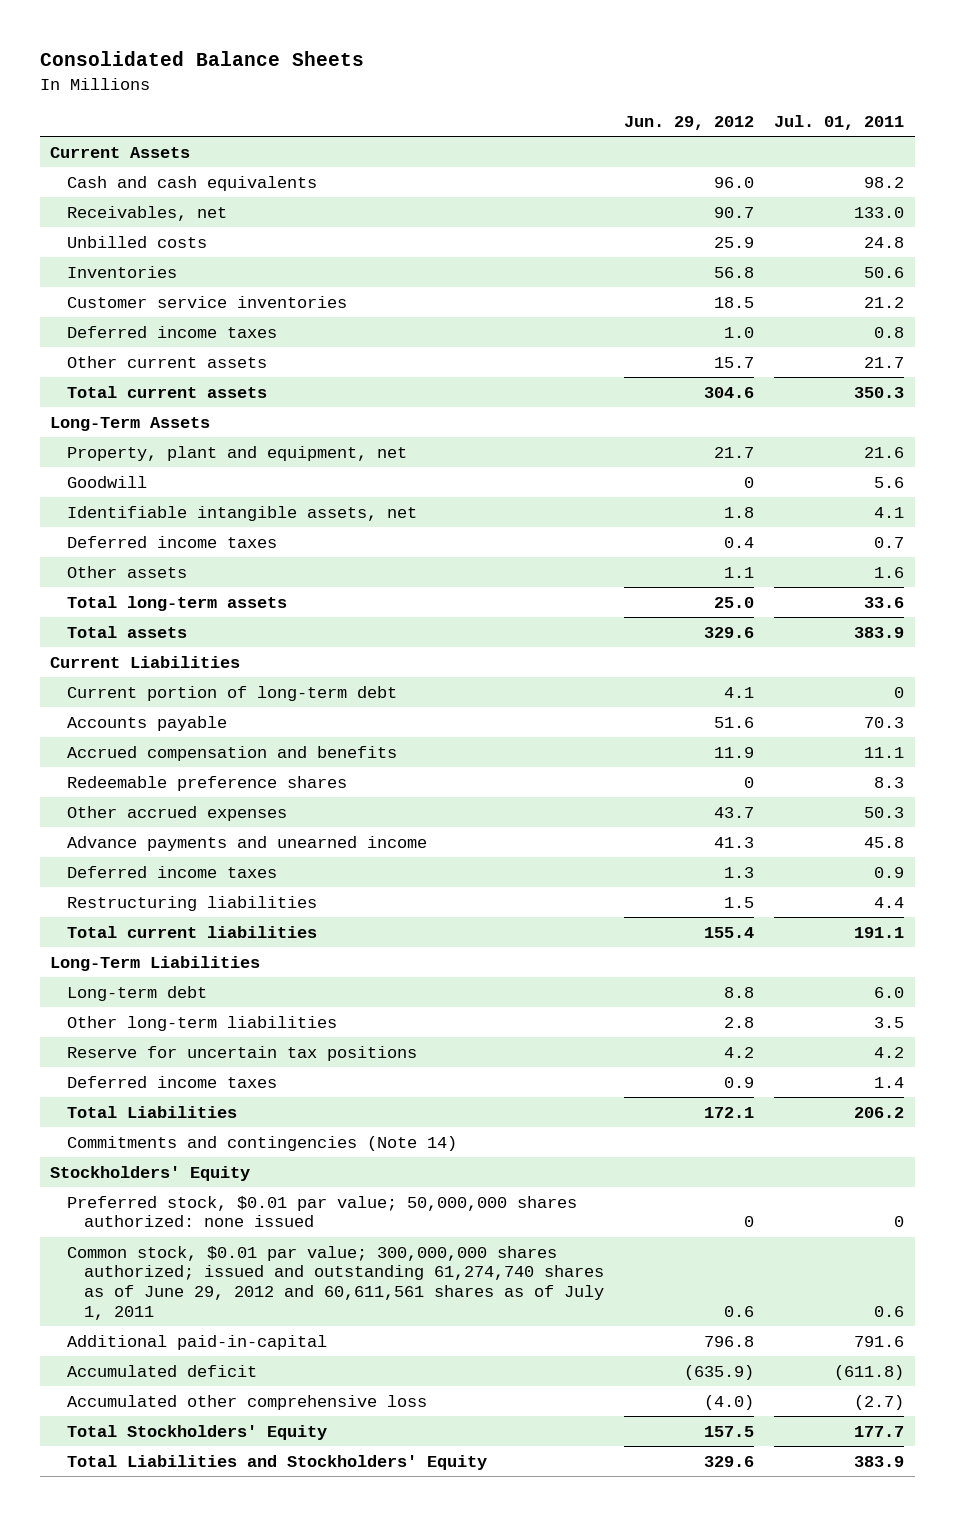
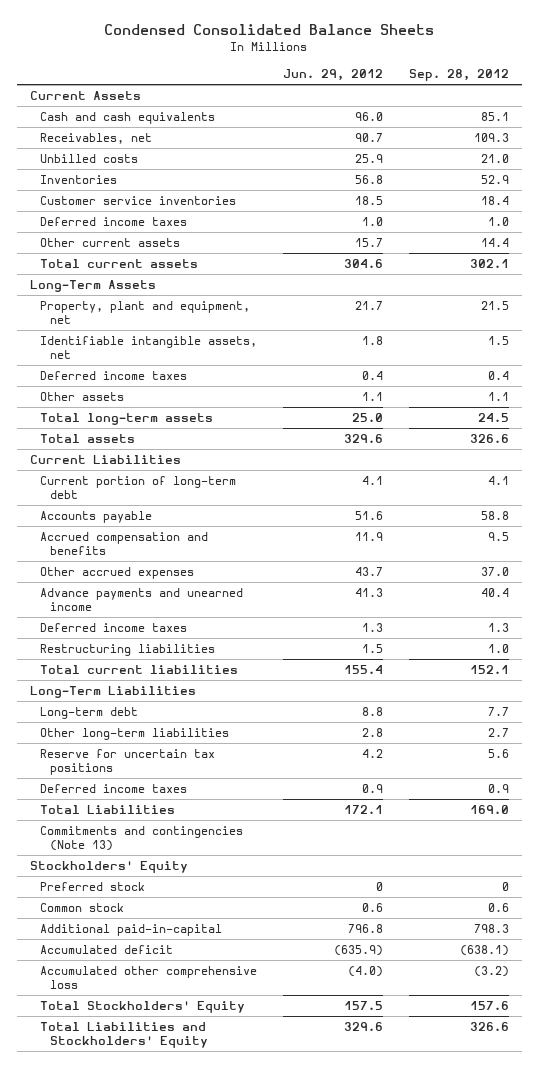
- Consolidated Balance Sheets
+ Condensed Consolidated Balance Sheets
- | Jun. 29, 2012 | Jul. 01, 2011
+ | Jun. 29, 2012 | Sep. 28, 2012
- Goodwill | 0 | 5.6
- Redeemable preference shares | 0 | 8.3
- Commitments and contingencies (Note 14)
+ Commitments and contingencies (Note 13)
- Preferred stock, $0.01 par value; 50,000,000 shares authorized: none issued | 0 | 0
- Common stock, $0.01 par value; 300,000,000 shares authorized; issued and outstanding 61,274,740 shares as of June 29, 2012 and 60,611,561 shares as of July 1, 2011 | 0.6 | 0.6
+ Preferred stock | 0 | 0
+ Common stock | 0.6 | 0.6

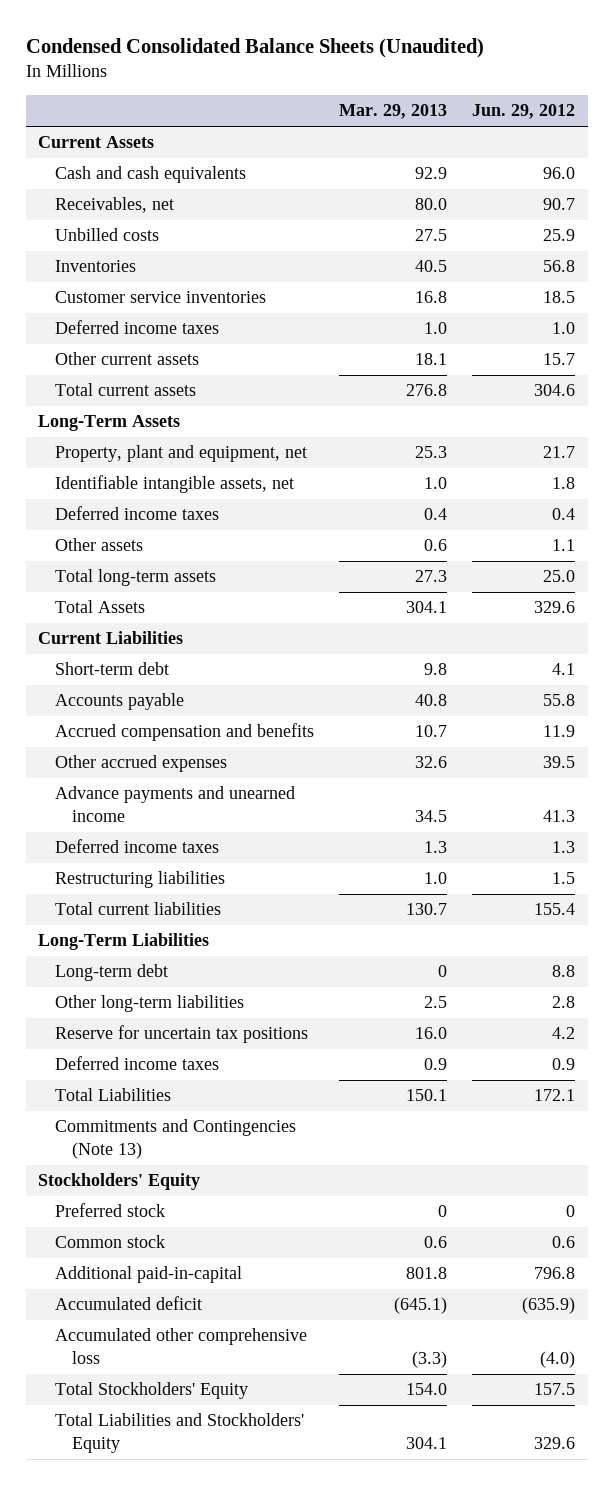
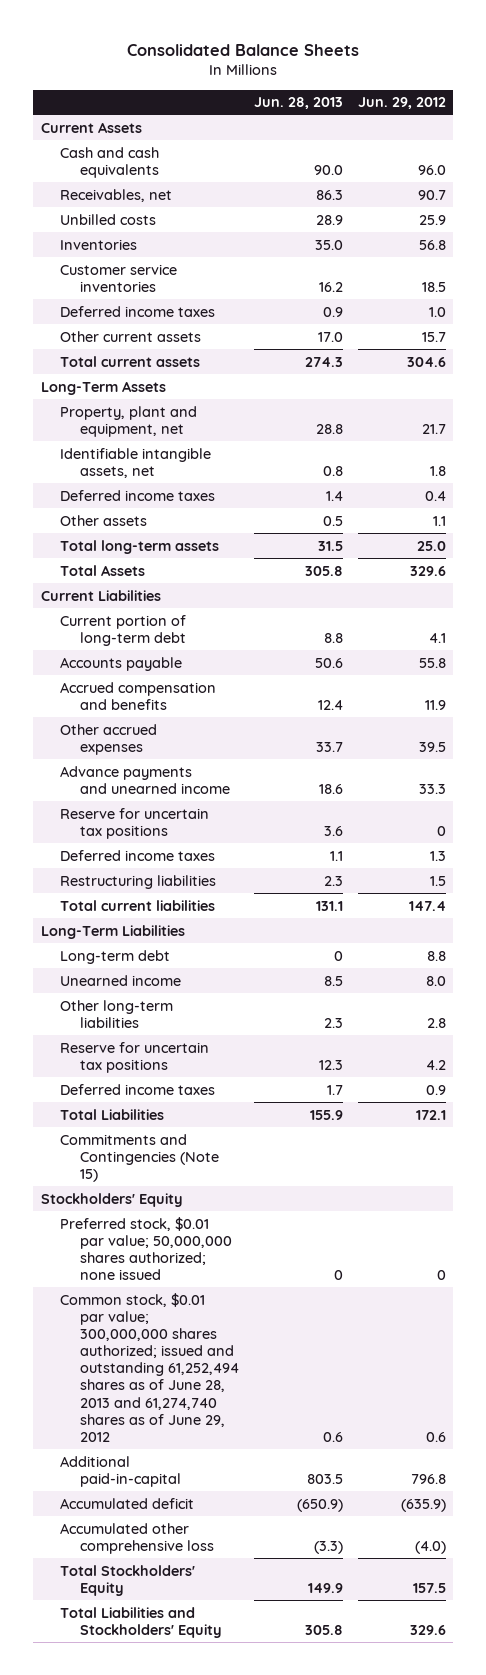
- Condensed Consolidated Balance Sheets (Unaudited)
+ Consolidated Balance Sheets
- | Mar. 29, 2013 | Jun. 29, 2012
+ | Jun. 28, 2013 | Jun. 29, 2012
- Short-term debt | 9.8 | 4.1
+ Current portion of long-term debt | 8.8 | 4.1
- Advance payments and unearned income | 34.5 | 41.3
+ Advance payments and unearned income | 18.6 | 33.3
+ Reserve for uncertain tax positions | 3.6 | 0
- Total current liabilities | 130.7 | 155.4
+ Total current liabilities | 131.1 | 147.4
+ Unearned income | 8.5 | 8.0
- Commitments and Contingencies (Note 13)
+ Commitments and Contingencies (Note 15)
- Preferred stock | 0 | 0
- Common stock | 0.6 | 0.6
+ Preferred stock, $0.01 par value; 50,000,000 shares authorized; none issued | 0 | 0
+ Common stock, $0.01 par value; 300,000,000 shares authorized; issued and outstanding 61,252,494 shares as of June 28, 2013 and 61,274,740 shares as of June 29, 2012 | 0.6 | 0.6

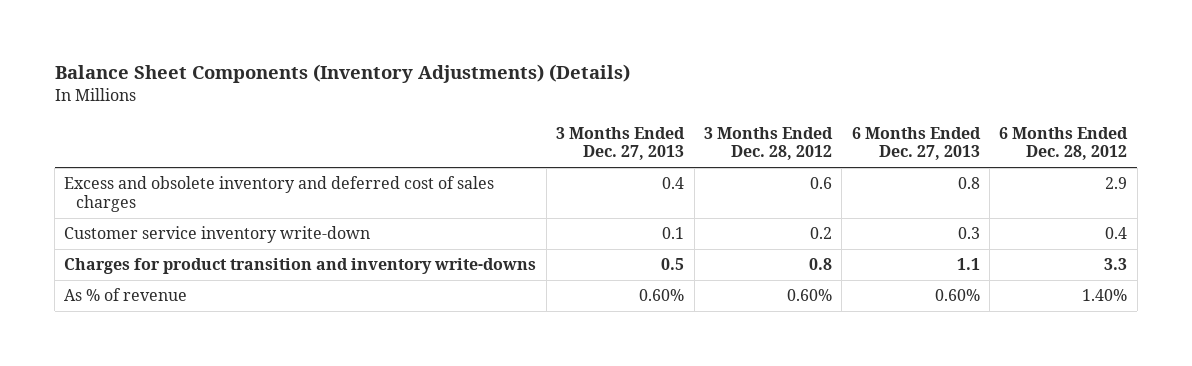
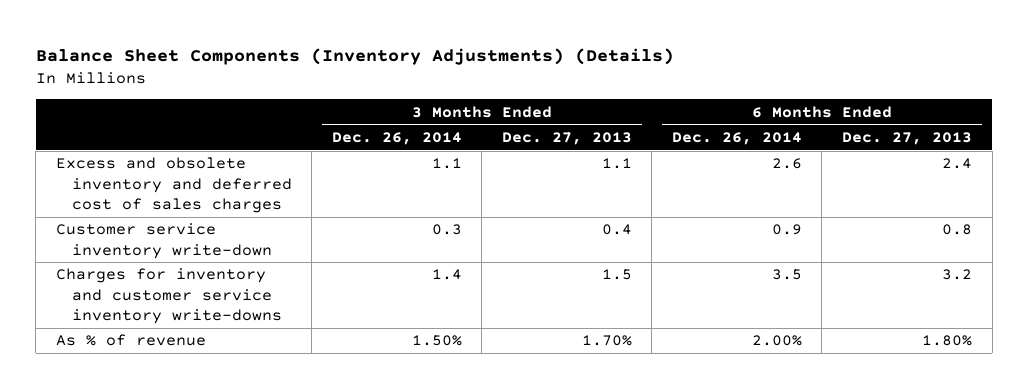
- | 3 Months Ended Dec. 27, 2013 | 3 Months Ended Dec. 28, 2012 | 6 Months Ended Dec. 27, 2013 | 6 Months Ended Dec. 28, 2012
+ | 3 Months Ended Dec. 26, 2014 | 3 Months Ended Dec. 27, 2013 | 6 Months Ended Dec. 26, 2014 | 6 Months Ended Dec. 27, 2013
- Excess and obsolete inventory and deferred cost of sales charges | 0.4 | 0.6 | 0.8 | 2.9
- Customer service inventory write-down | 0.1 | 0.2 | 0.3 | 0.4
- Charges for product transition and inventory write-downs | 0.5 | 0.8 | 1.1 | 3.3
- As % of revenue | 0.60% | 0.60% | 0.60% | 1.40%
+ Excess and obsolete inventory and deferred cost of sales charges | 1.1 | 1.1 | 2.6 | 2.4
+ Customer service inventory write-down | 0.3 | 0.4 | 0.9 | 0.8
+ Charges for inventory and customer service inventory write-downs | 1.4 | 1.5 | 3.5 | 3.2
+ As % of revenue | 1.50% | 1.70% | 2.00% | 1.80%

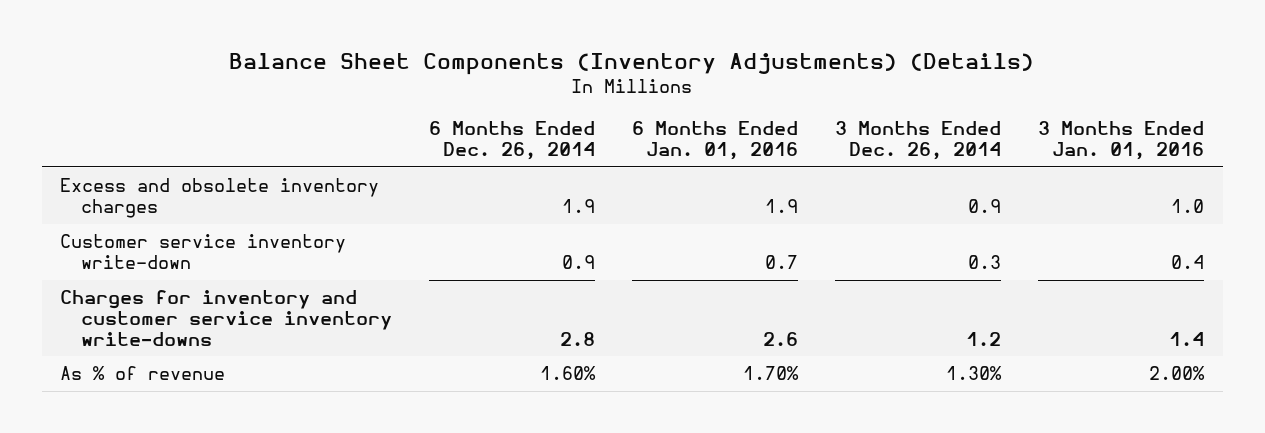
- | 3 Months Ended Dec. 26, 2014 | 3 Months Ended Dec. 27, 2013 | 6 Months Ended Dec. 26, 2014 | 6 Months Ended Dec. 27, 2013
+ | 6 Months Ended Dec. 26, 2014 | 6 Months Ended Jan. 01, 2016 | 3 Months Ended Dec. 26, 2014 | 3 Months Ended Jan. 01, 2016
- Excess and obsolete inventory and deferred cost of sales charges | 1.1 | 1.1 | 2.6 | 2.4
+ Excess and obsolete inventory charges | 1.9 | 1.9 | 0.9 | 1.0
- Charges for inventory and customer service inventory write-downs | 1.4 | 1.5 | 3.5 | 3.2
- As % of revenue | 1.50% | 1.70% | 2.00% | 1.80%
+ Charges for inventory and customer service inventory write-downs | 2.8 | 2.6 | 1.2 | 1.4
+ As % of revenue | 1.60% | 1.70% | 1.30% | 2.00%

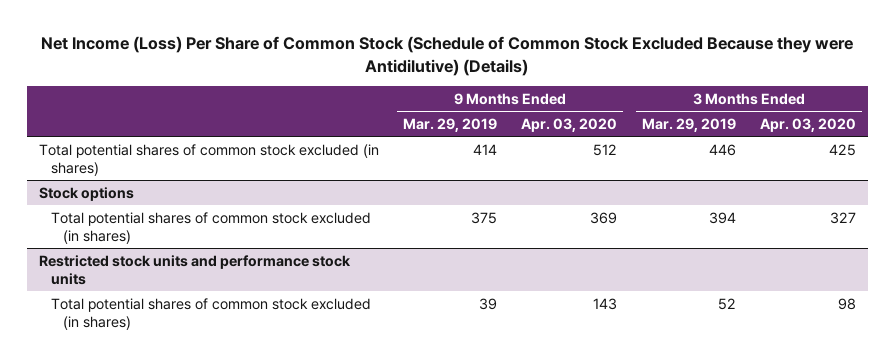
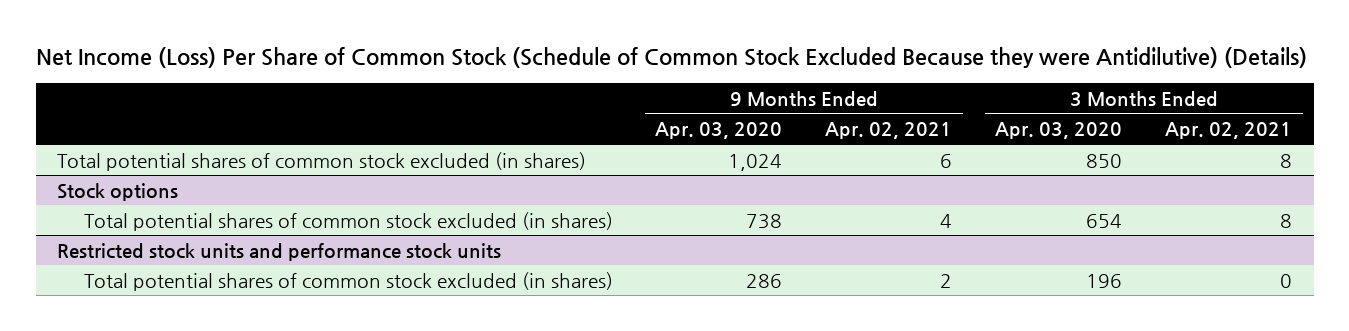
- | 9 Months Ended Mar. 29, 2019 | 9 Months Ended Apr. 03, 2020 | 3 Months Ended Mar. 29, 2019 | 3 Months Ended Apr. 03, 2020
+ | 9 Months Ended Apr. 03, 2020 | 9 Months Ended Apr. 02, 2021 | 3 Months Ended Apr. 03, 2020 | 3 Months Ended Apr. 02, 2021
- Total potential shares of common stock excluded (in shares) | 414 | 512 | 446 | 425
+ Total potential shares of common stock excluded (in shares) | 1,024 | 6 | 850 | 8
@ Stock options
- Total potential shares of common stock excluded (in shares) | 375 | 369 | 394 | 327
+ Total potential shares of common stock excluded (in shares) | 738 | 4 | 654 | 8
@ Restricted stock units and performance stock units
- Total potential shares of common stock excluded (in shares) | 39 | 143 | 52 | 98
+ Total potential shares of common stock excluded (in shares) | 286 | 2 | 196 | 0

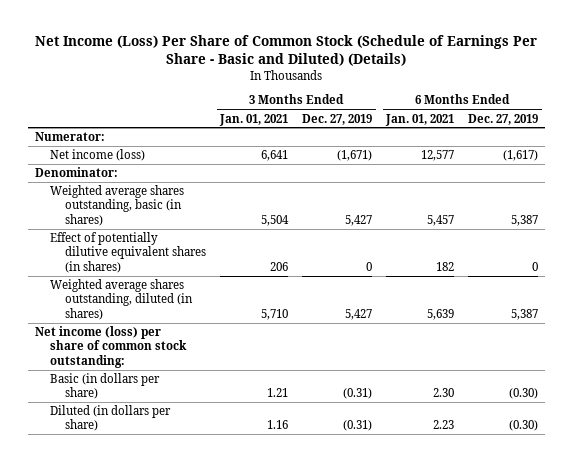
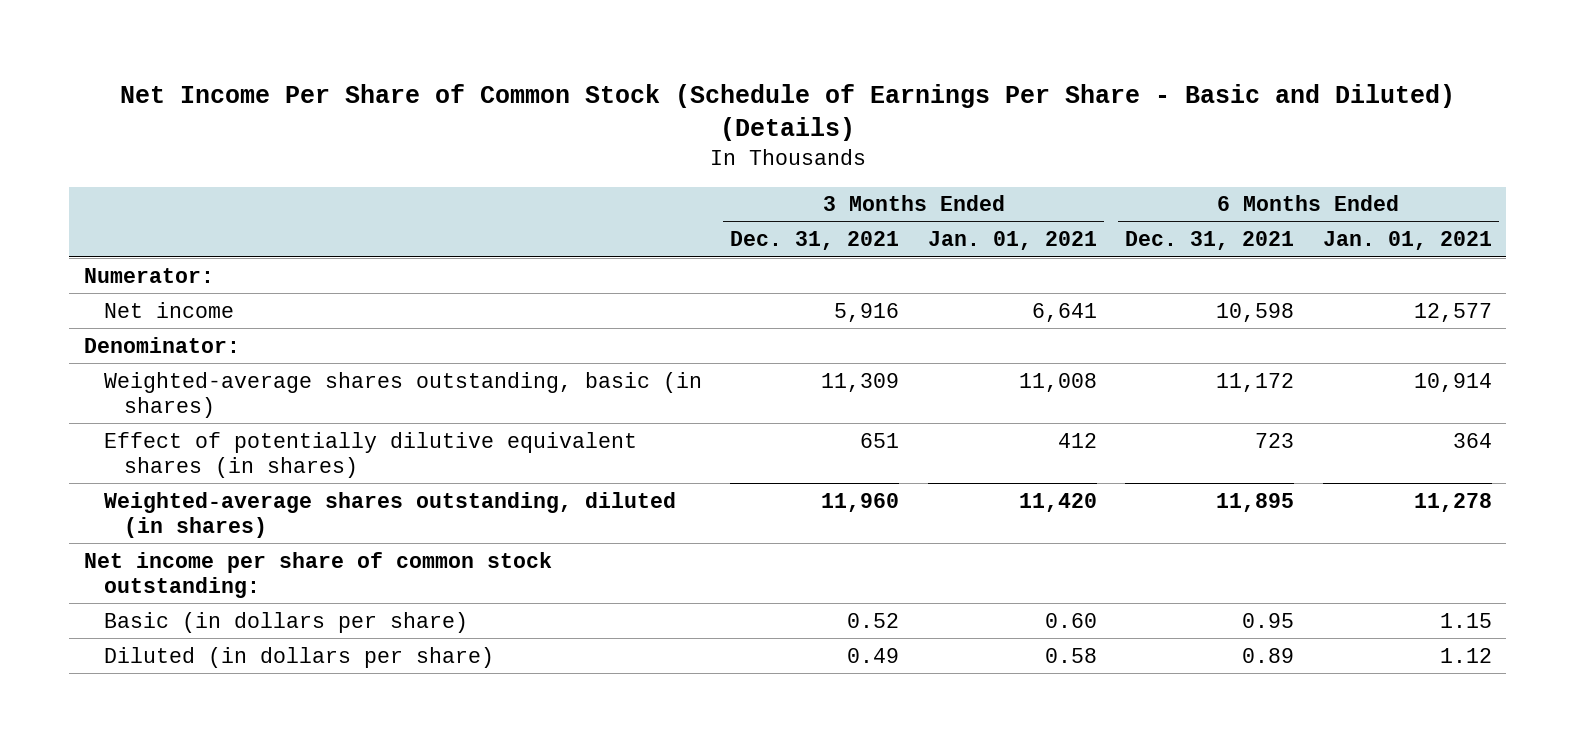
- Net Income (Loss) Per Share of Common Stock (Schedule of Earnings Per Share - Basic and Diluted) (Details)
+ Net Income Per Share of Common Stock (Schedule of Earnings Per Share - Basic and Diluted) (Details)
- | 3 Months Ended Jan. 01, 2021 | 3 Months Ended Dec. 27, 2019 | 6 Months Ended Jan. 01, 2021 | 6 Months Ended Dec. 27, 2019
+ | 3 Months Ended Dec. 31, 2021 | 3 Months Ended Jan. 01, 2021 | 6 Months Ended Dec. 31, 2021 | 6 Months Ended Jan. 01, 2021
- Net income (loss) | 6,641 | (1,671) | 12,577 | (1,617)
+ Net income | 5,916 | 6,641 | 10,598 | 12,577
- Weighted average shares outstanding, basic (in shares) | 5,504 | 5,427 | 5,457 | 5,387
- Effect of potentially dilutive equivalent shares (in shares) | 206 | 0 | 182 | 0
- Weighted average shares outstanding, diluted (in shares) | 5,710 | 5,427 | 5,639 | 5,387
- Net income (loss) per share of common stock outstanding:
- Basic (in dollars per share) | 1.21 | (0.31) | 2.30 | (0.30)
- Diluted (in dollars per share) | 1.16 | (0.31) | 2.23 | (0.30)
+ Weighted-average shares outstanding, basic (in shares) | 11,309 | 11,008 | 11,172 | 10,914
+ Effect of potentially dilutive equivalent shares (in shares) | 651 | 412 | 723 | 364
+ Weighted-average shares outstanding, diluted (in shares) | 11,960 | 11,420 | 11,895 | 11,278
+ Net income per share of common stock outstanding:
+ Basic (in dollars per share) | 0.52 | 0.60 | 0.95 | 1.15
+ Diluted (in dollars per share) | 0.49 | 0.58 | 0.89 | 1.12

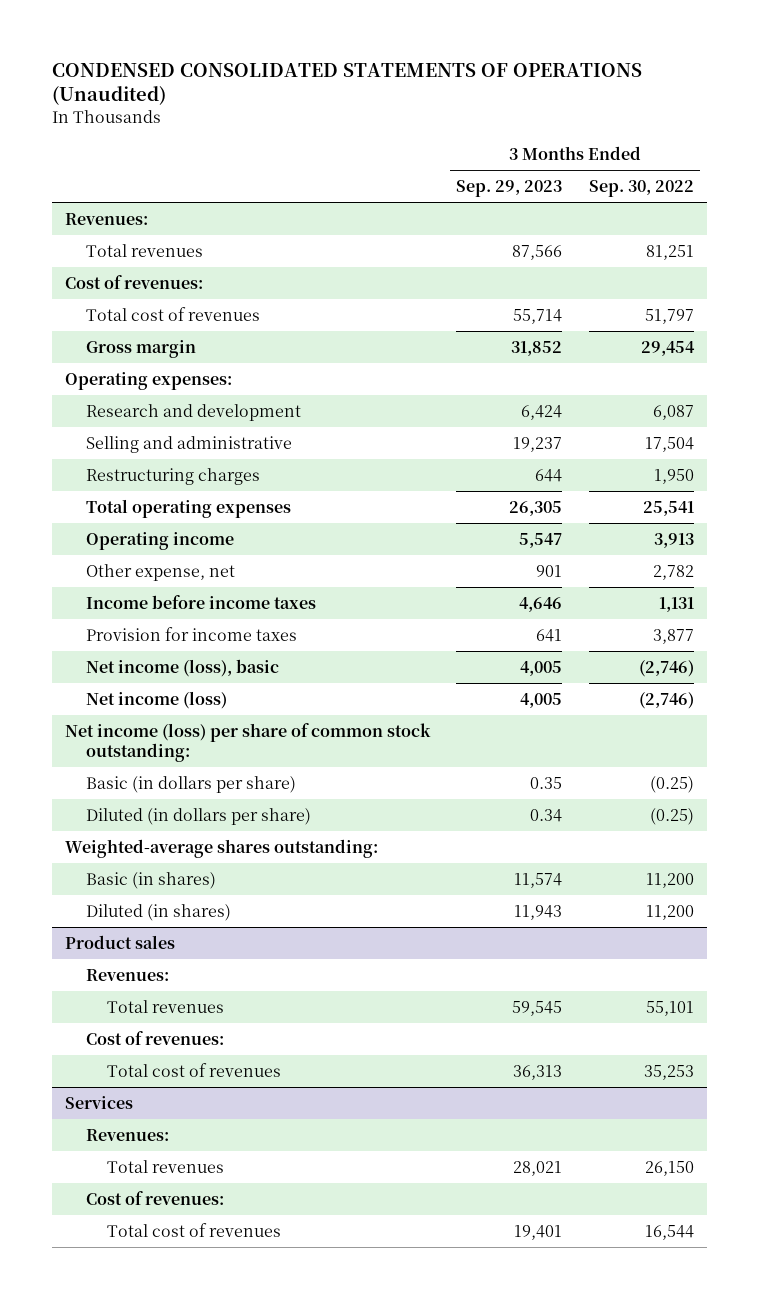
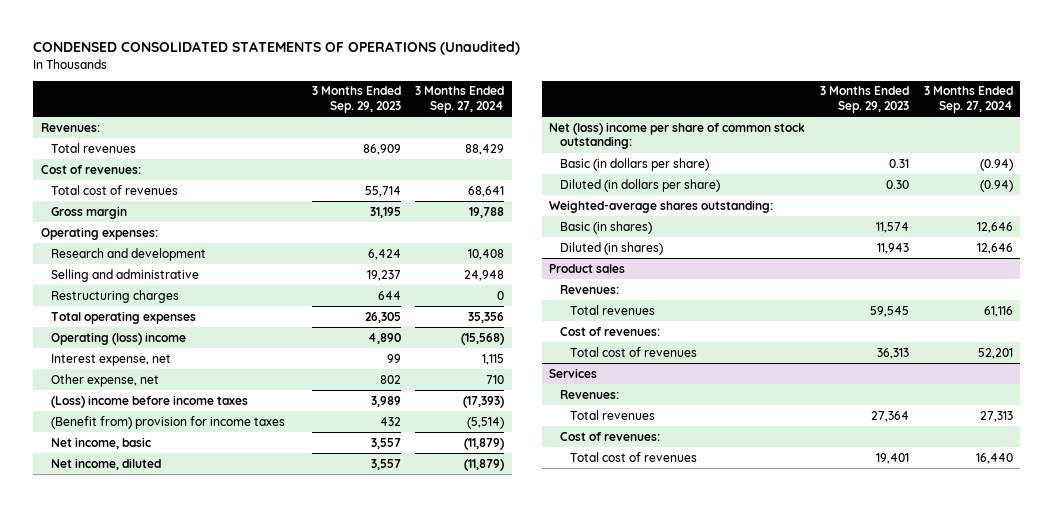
- | 3 Months Ended Sep. 29, 2023 | 3 Months Ended Sep. 30, 2022
+ | 3 Months Ended Sep. 29, 2023 | 3 Months Ended Sep. 27, 2024
- Total revenues | 87,566 | 81,251
+ Total revenues | 86,909 | 88,429
- Gross margin | 31,852 | 29,454
+ Gross margin | 31,195 | 19,788
- Operating income | 5,547 | 3,913
- Other expense, net | 901 | 2,782
- Income before income taxes | 4,646 | 1,131
- Provision for income taxes | 641 | 3,877
- Net income (loss), basic | 4,005 | (2,746)
- Net income (loss) | 4,005 | (2,746)
- Net income (loss) per share of common stock outstanding:
- Basic (in dollars per share) | 0.35 | (0.25)
- Diluted (in dollars per share) | 0.34 | (0.25)
+ Operating (loss) income | 4,890 | (15,568)
+ Interest expense, net | 99 | 1,115
+ Other expense, net | 802 | 710
+ (Loss) income before income taxes | 3,989 | (17,393)
+ (Benefit from) provision for income taxes | 432 | (5,514)
+ Net income, basic | 3,557 | (11,879)
+ Net income, diluted | 3,557 | (11,879)
+ Net (loss) income per share of common stock outstanding:
+ Basic (in dollars per share) | 0.31 | (0.94)
+ Diluted (in dollars per share) | 0.30 | (0.94)
@ Services
- Total revenues | 28,021 | 26,150
+ Total revenues | 27,364 | 27,313

